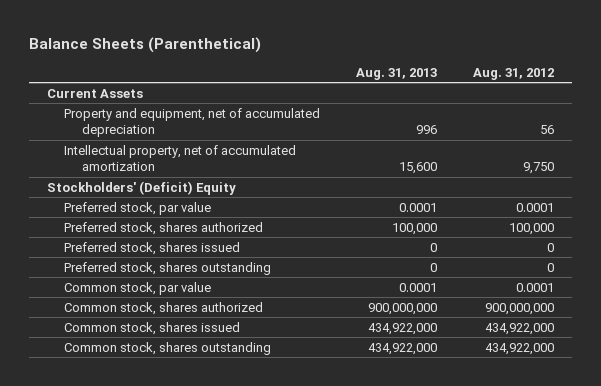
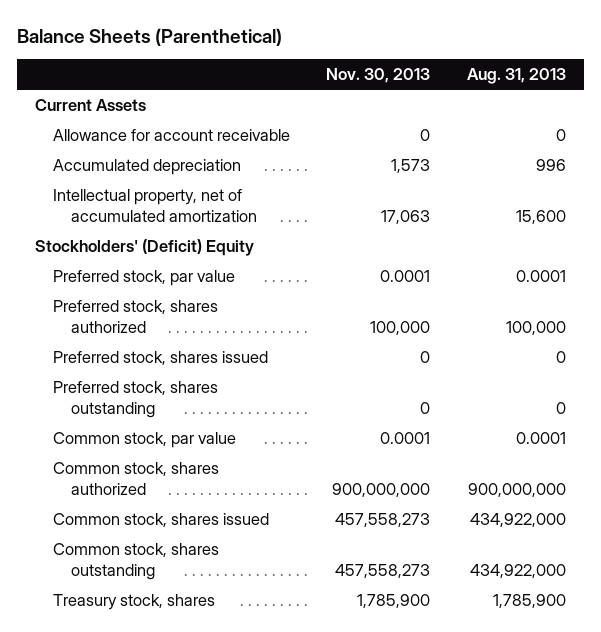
- | Aug. 31, 2013 | Aug. 31, 2012
+ | Nov. 30, 2013 | Aug. 31, 2013
- Property and equipment, net of accumulated depreciation | 996 | 56
+ Allowance for account receivable | 0 | 0
+ Accumulated depreciation | 1,573 | 996
+ Treasury stock, shares | 1,785,900 | 1,785,900

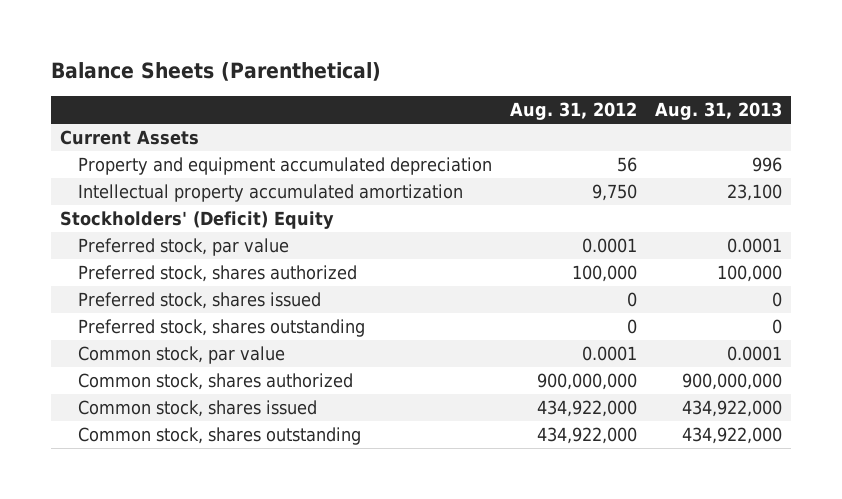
- | Nov. 30, 2013 | Aug. 31, 2013
+ | Aug. 31, 2012 | Aug. 31, 2013
- Allowance for account receivable | 0 | 0
- Accumulated depreciation | 1,573 | 996
- Intellectual property, net of accumulated amortization | 17,063 | 15,600
+ Property and equipment accumulated depreciation | 56 | 996
+ Intellectual property accumulated amortization | 9,750 | 23,100
- Treasury stock, shares | 1,785,900 | 1,785,900

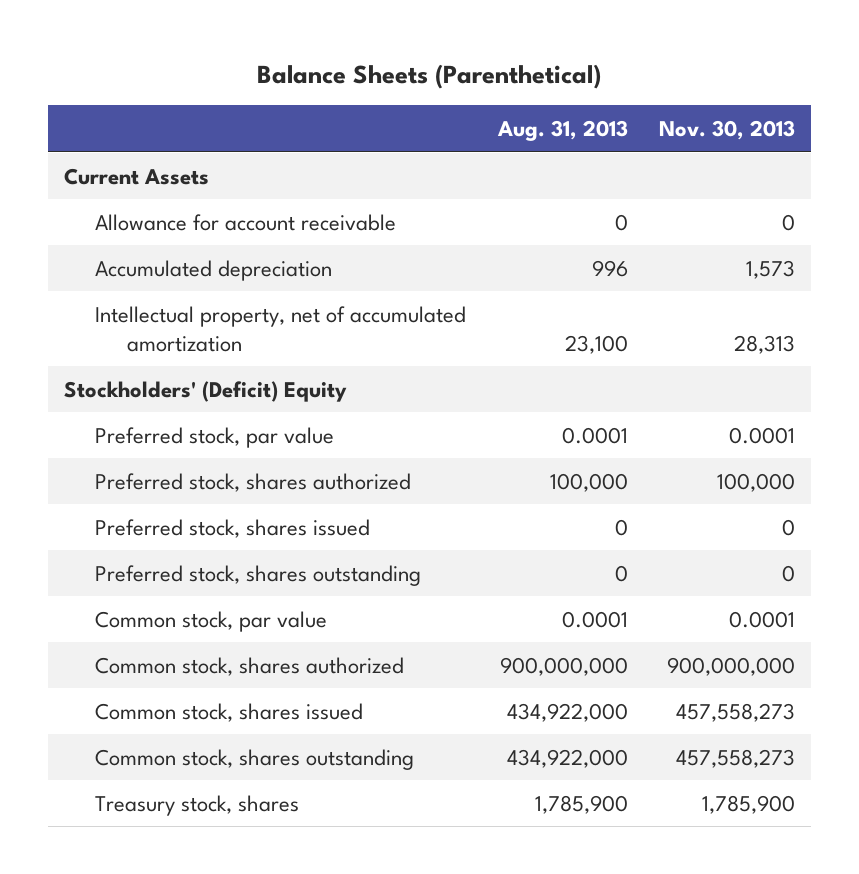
- | Aug. 31, 2012 | Aug. 31, 2013
+ | Aug. 31, 2013 | Nov. 30, 2013
- Property and equipment accumulated depreciation | 56 | 996
- Intellectual property accumulated amortization | 9,750 | 23,100
+ Allowance for account receivable | 0 | 0
+ Accumulated depreciation | 996 | 1,573
+ Intellectual property, net of accumulated amortization | 23,100 | 28,313
+ Treasury stock, shares | 1,785,900 | 1,785,900

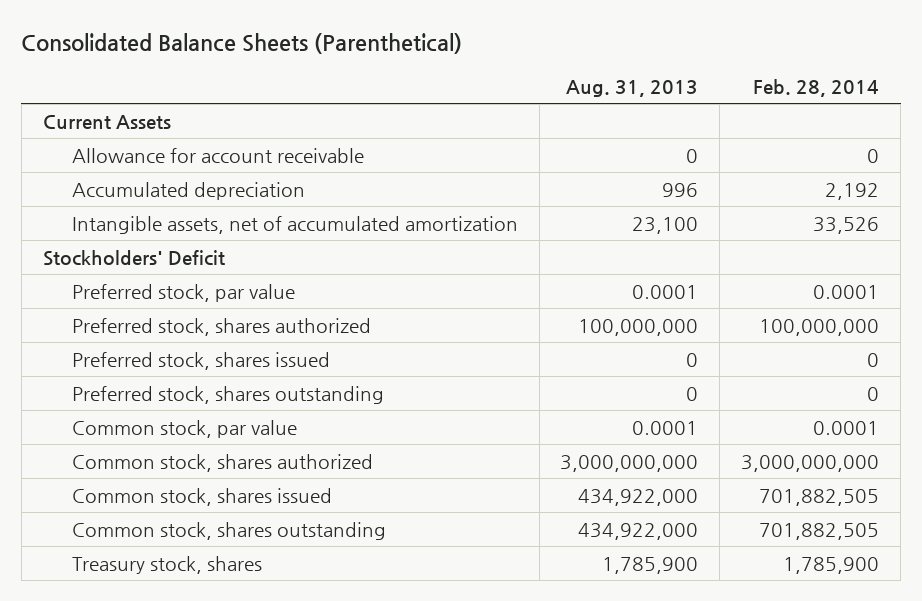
- Balance Sheets (Parenthetical)
+ Consolidated Balance Sheets (Parenthetical)
- | Aug. 31, 2013 | Nov. 30, 2013
+ | Aug. 31, 2013 | Feb. 28, 2014
- Intellectual property, net of accumulated amortization | 23,100 | 28,313
- Stockholders' (Deficit) Equity
+ Intangible assets, net of accumulated amortization | 23,100 | 33,526
+ Stockholders' Deficit
- Preferred stock, shares authorized | 100,000 | 100,000
+ Preferred stock, shares authorized | 100,000,000 | 100,000,000
- Common stock, shares authorized | 900,000,000 | 900,000,000
+ Common stock, shares authorized | 3,000,000,000 | 3,000,000,000

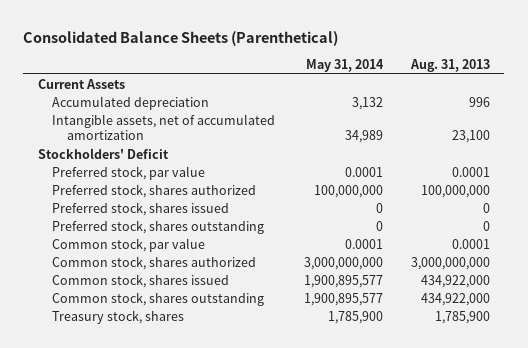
- | Aug. 31, 2013 | Feb. 28, 2014
+ | May 31, 2014 | Aug. 31, 2013
- Allowance for account receivable | 0 | 0

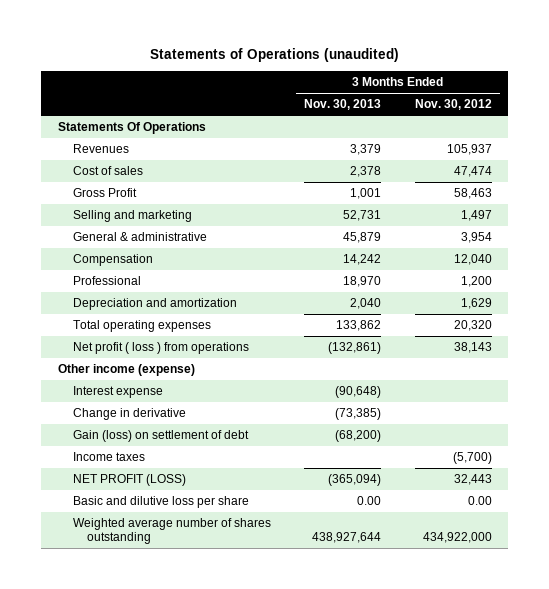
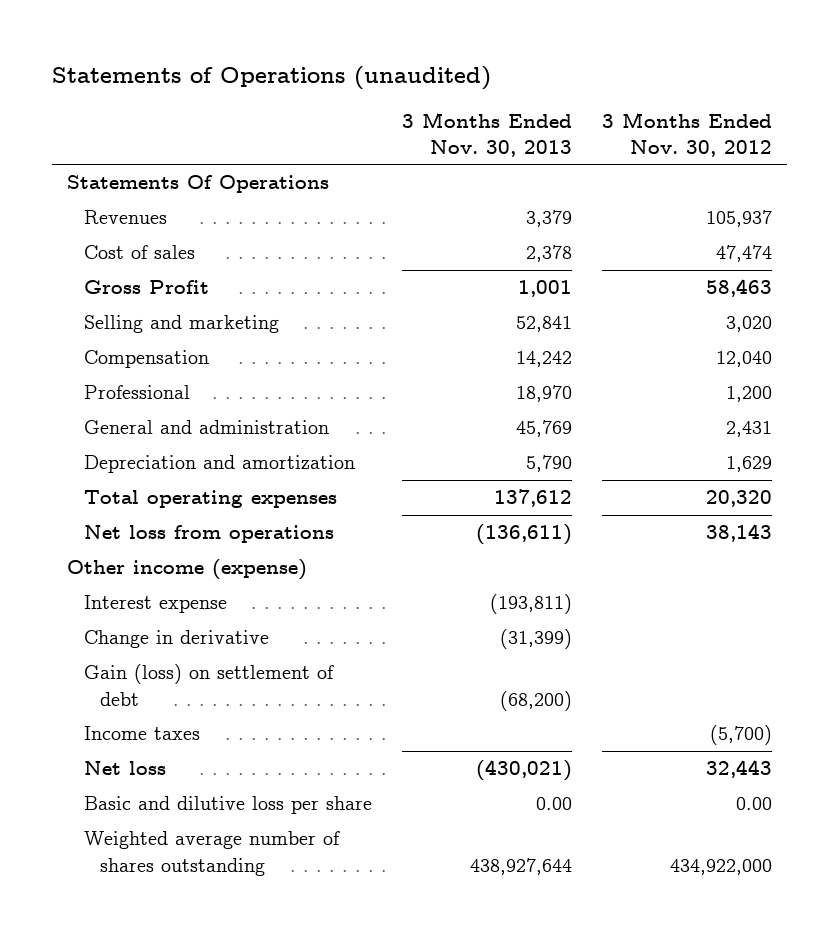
- Selling and marketing | 52,731 | 1,497
- General & administrative | 45,879 | 3,954
+ Selling and marketing | 52,841 | 3,020
- Depreciation and amortization | 2,040 | 1,629
- Total operating expenses | 133,862 | 20,320
- Net profit ( loss ) from operations | (132,861) | 38,143
+ General and administration | 45,769 | 2,431
+ Depreciation and amortization | 5,790 | 1,629
+ Total operating expenses | 137,612 | 20,320
+ Net loss from operations | (136,611) | 38,143
- Interest expense | (90,648) |
- Change in derivative | (73,385) |
+ Interest expense | (193,811) |
+ Change in derivative | (31,399) |
- NET PROFIT (LOSS) | (365,094) | 32,443
+ Net loss | (430,021) | 32,443

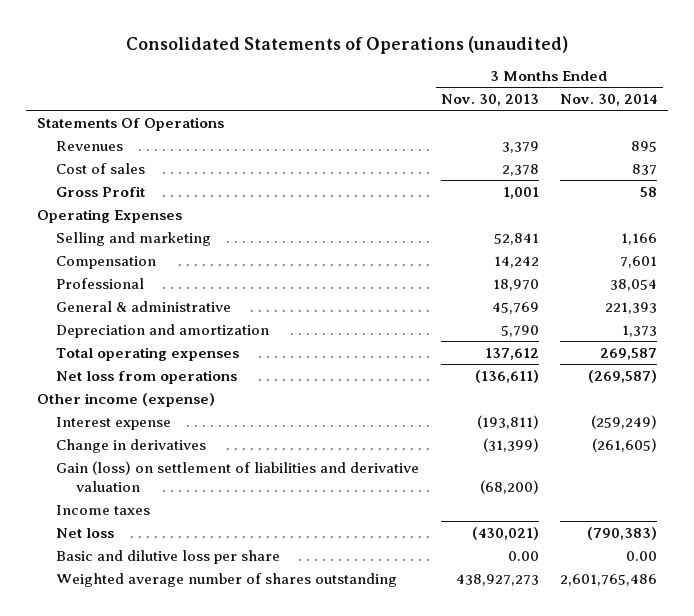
- Statements of Operations (unaudited)
+ Consolidated Statements of Operations (unaudited)
- | 3 Months Ended Nov. 30, 2013 | 3 Months Ended Nov. 30, 2012
+ | 3 Months Ended Nov. 30, 2013 | 3 Months Ended Nov. 30, 2014
+ Operating Expenses
- General and administration | 45,769 | 2,431
+ General & administrative | 45,769 | 221,393
- Change in derivative | (31,399) |
- Gain (loss) on settlement of debt | (68,200) |
+ Change in derivatives | (31,399) | (261,605)
+ Gain (loss) on settlement of liabilities and derivative valuation | (68,200) |
- Weighted average number of shares outstanding | 438,927,644 | 434,922,000
+ Weighted average number of shares outstanding | 438,927,273 | 2,601,765,486

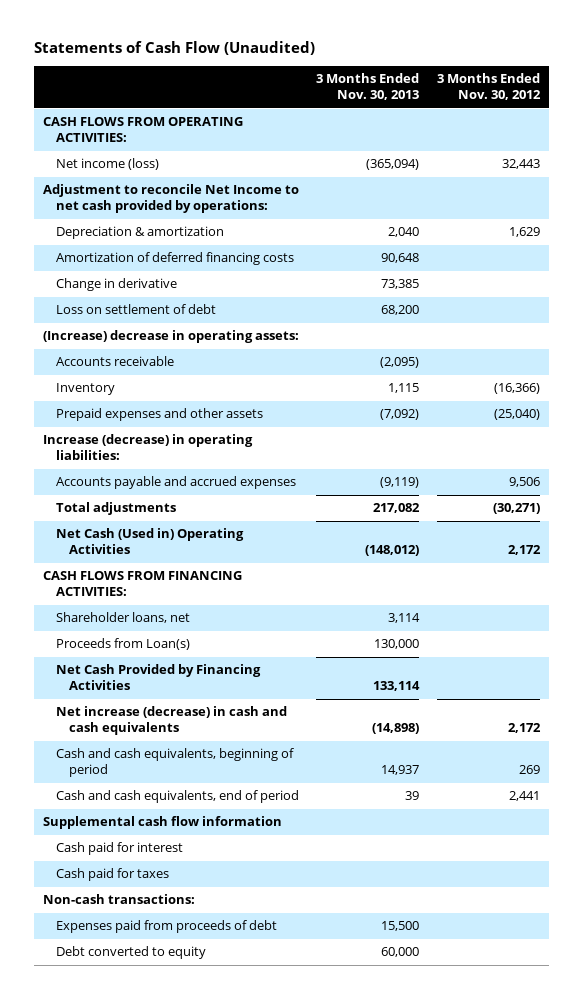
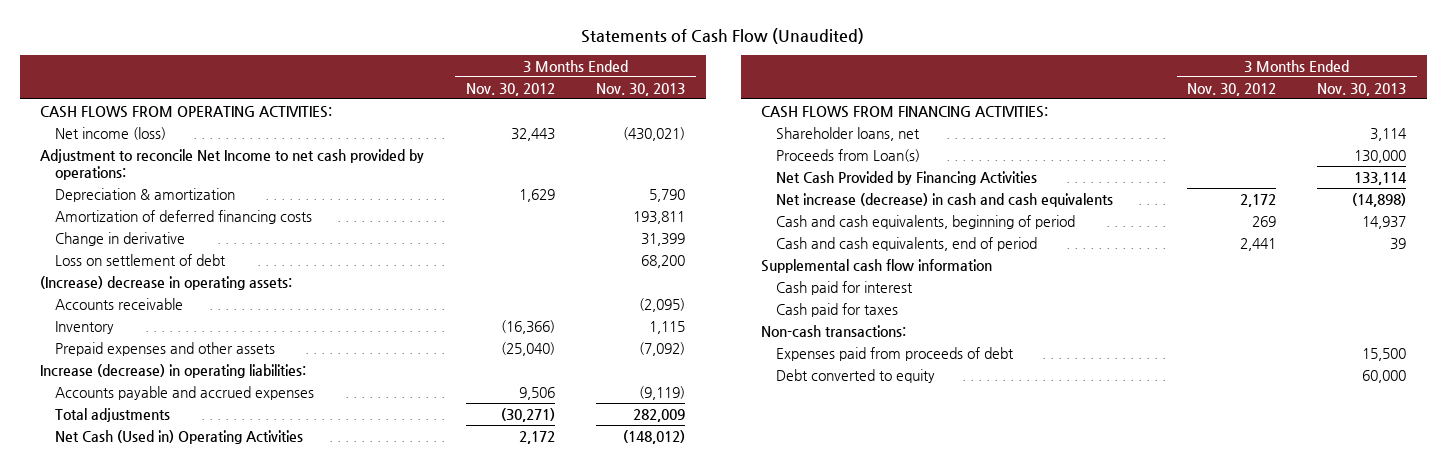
- | 3 Months Ended Nov. 30, 2013 | 3 Months Ended Nov. 30, 2012
+ | 3 Months Ended Nov. 30, 2012 | 3 Months Ended Nov. 30, 2013
- Net income (loss) | (365,094) | 32,443
+ Net income (loss) | 32,443 | (430,021)
- Depreciation & amortization | 2,040 | 1,629
- Amortization of deferred financing costs | 90,648 |
- Change in derivative | 73,385 |
+ Depreciation & amortization | 1,629 | 5,790
+ Amortization of deferred financing costs | | 193,811
+ Change in derivative | | 31,399
- Total adjustments | 217,082 | (30,271)
+ Total adjustments | (30,271) | 282,009

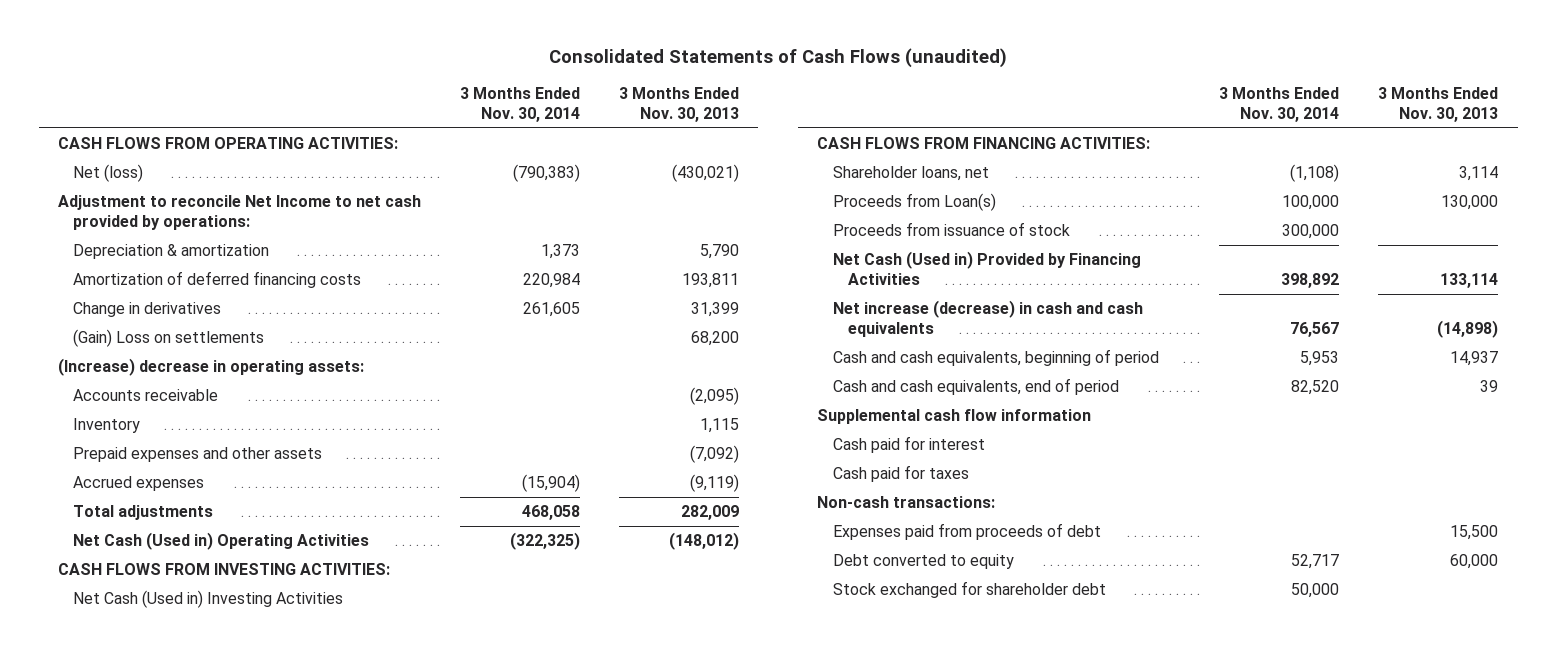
- Statements of Cash Flow (Unaudited)
+ Consolidated Statements of Cash Flows (unaudited)
- | 3 Months Ended Nov. 30, 2012 | 3 Months Ended Nov. 30, 2013
+ | 3 Months Ended Nov. 30, 2014 | 3 Months Ended Nov. 30, 2013
- Net income (loss) | 32,443 | (430,021)
+ Net (loss) | (790,383) | (430,021)
- Change in derivative | | 31,399
- Loss on settlement of debt | | 68,200
+ Change in derivatives | 261,605 | 31,399
+ (Gain) Loss on settlements | | 68,200
- Increase (decrease) in operating liabilities:
- Accounts payable and accrued expenses | 9,506 | (9,119)
+ Accrued expenses | (15,904) | (9,119)
+ CASH FLOWS FROM INVESTING ACTIVITIES:
+ Net Cash (Used in) Investing Activities
- Net Cash Provided by Financing Activities | | 133,114
+ Proceeds from issuance of stock | 300,000 |
+ Net Cash (Used in) Provided by Financing Activities | 398,892 | 133,114
+ Stock exchanged for shareholder debt | 50,000 |

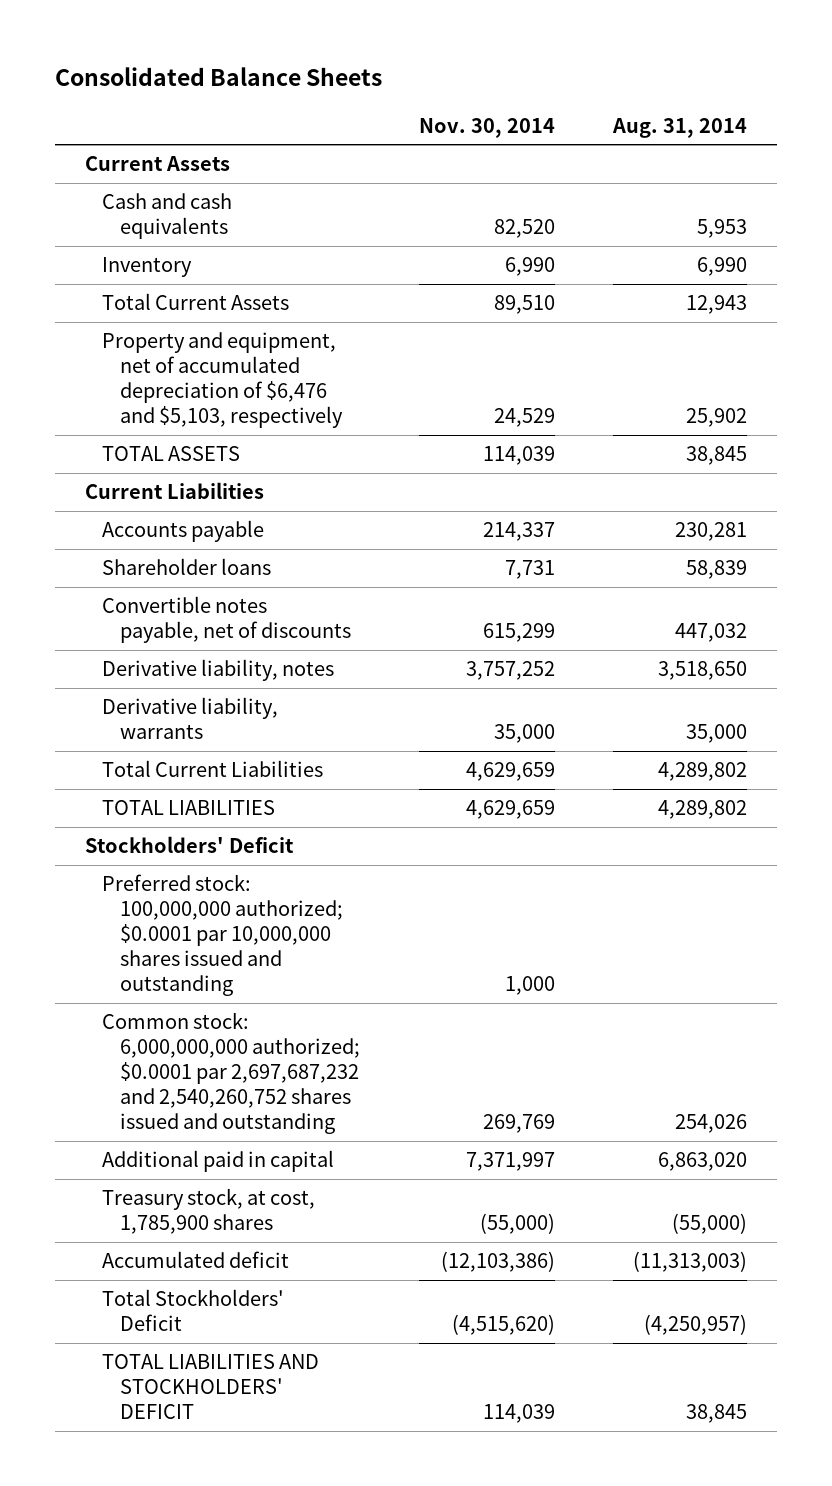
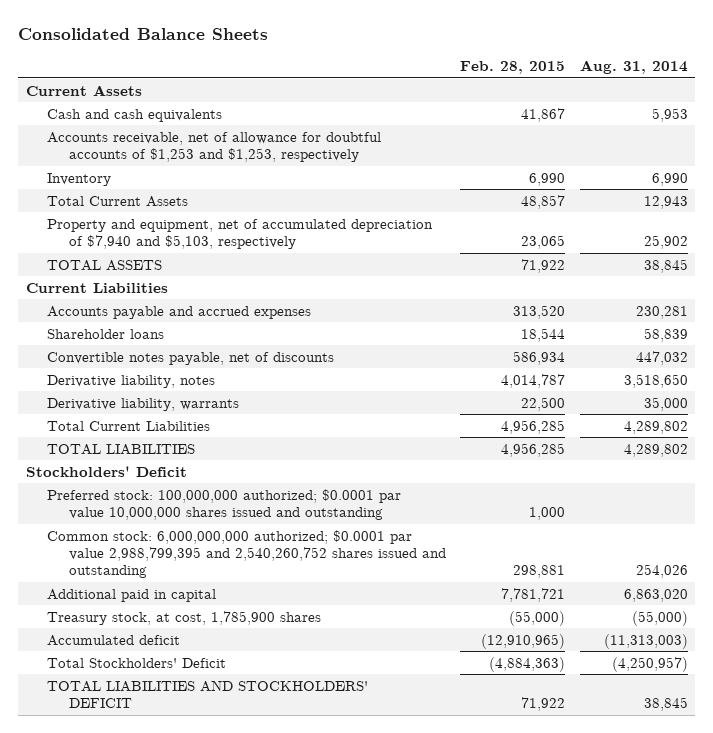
- | Nov. 30, 2014 | Aug. 31, 2014
+ | Feb. 28, 2015 | Aug. 31, 2014
+ Accounts receivable, net of allowance for doubtful accounts of $1,253 and $1,253, respectively
- Property and equipment, net of accumulated depreciation of $6,476 and $5,103, respectively | 24,529 | 25,902
+ Property and equipment, net of accumulated depreciation of $7,940 and $5,103, respectively | 23,065 | 25,902
- Accounts payable | 214,337 | 230,281
+ Accounts payable and accrued expenses | 313,520 | 230,281
- Preferred stock: 100,000,000 authorized; $0.0001 par 10,000,000 shares issued and outstanding | 1,000 |
- Common stock: 6,000,000,000 authorized; $0.0001 par 2,697,687,232 and 2,540,260,752 shares issued and outstanding | 269,769 | 254,026
+ Preferred stock: 100,000,000 authorized; $0.0001 par value 10,000,000 shares issued and outstanding | 1,000 |
+ Common stock: 6,000,000,000 authorized; $0.0001 par value 2,988,799,395 and 2,540,260,752 shares issued and outstanding | 298,881 | 254,026

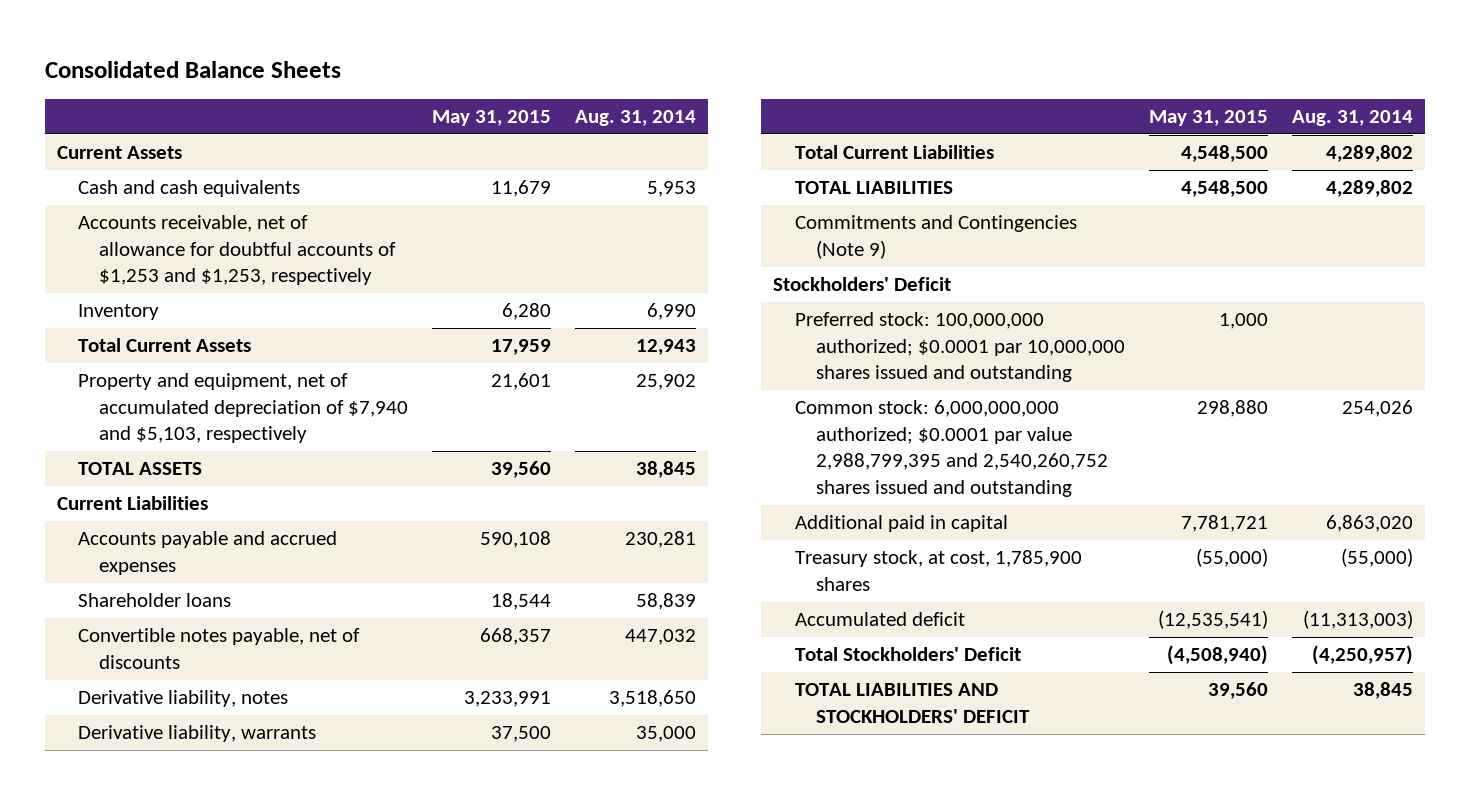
- | Feb. 28, 2015 | Aug. 31, 2014
+ | May 31, 2015 | Aug. 31, 2014
+ Commitments and Contingencies (Note 9)
- Preferred stock: 100,000,000 authorized; $0.0001 par value 10,000,000 shares issued and outstanding | 1,000 |
+ Preferred stock: 100,000,000 authorized; $0.0001 par 10,000,000 shares issued and outstanding | 1,000 |

